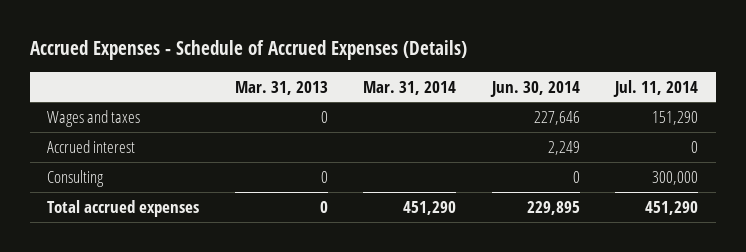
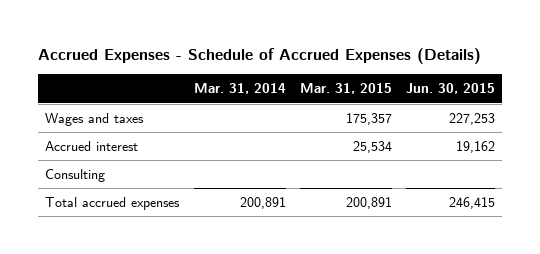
- | Mar. 31, 2013 | Mar. 31, 2014 | Jun. 30, 2014 | Jul. 11, 2014
+ | Mar. 31, 2014 | Mar. 31, 2015 | Jun. 30, 2015
- Total accrued expenses | 0 | 451,290 | 229,895 | 451,290
+ Total accrued expenses | 200,891 | 200,891 | 246,415

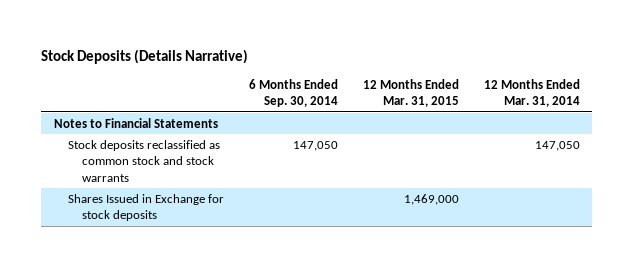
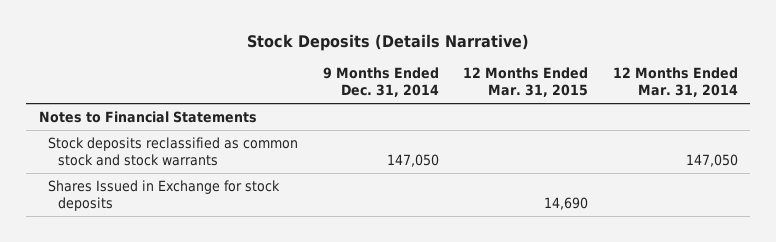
- | 6 Months Ended Sep. 30, 2014 | 12 Months Ended Mar. 31, 2015 | 12 Months Ended Mar. 31, 2014
+ | 9 Months Ended Dec. 31, 2014 | 12 Months Ended Mar. 31, 2015 | 12 Months Ended Mar. 31, 2014
- Shares Issued in Exchange for stock deposits | | 1,469,000 |
+ Shares Issued in Exchange for stock deposits | | 14,690 |

